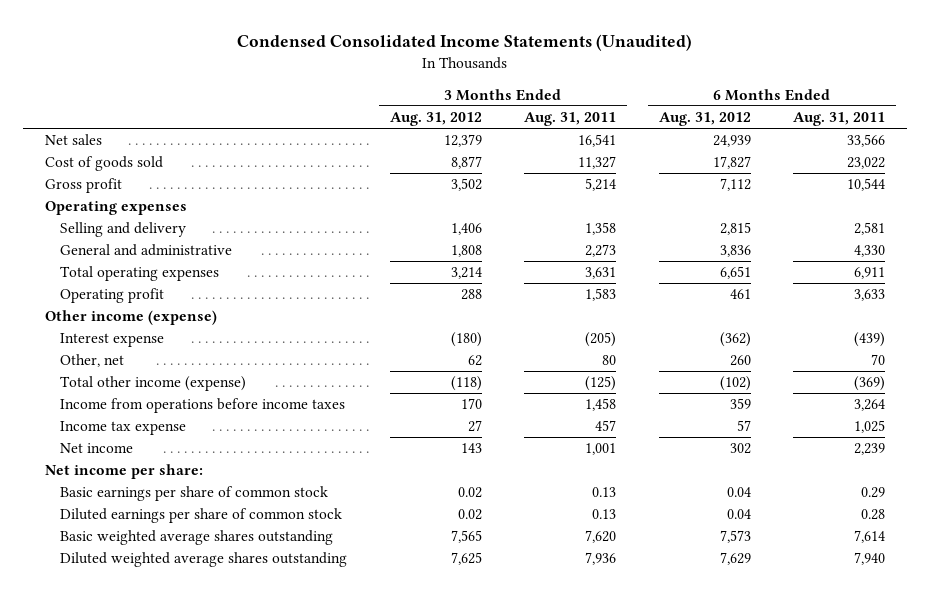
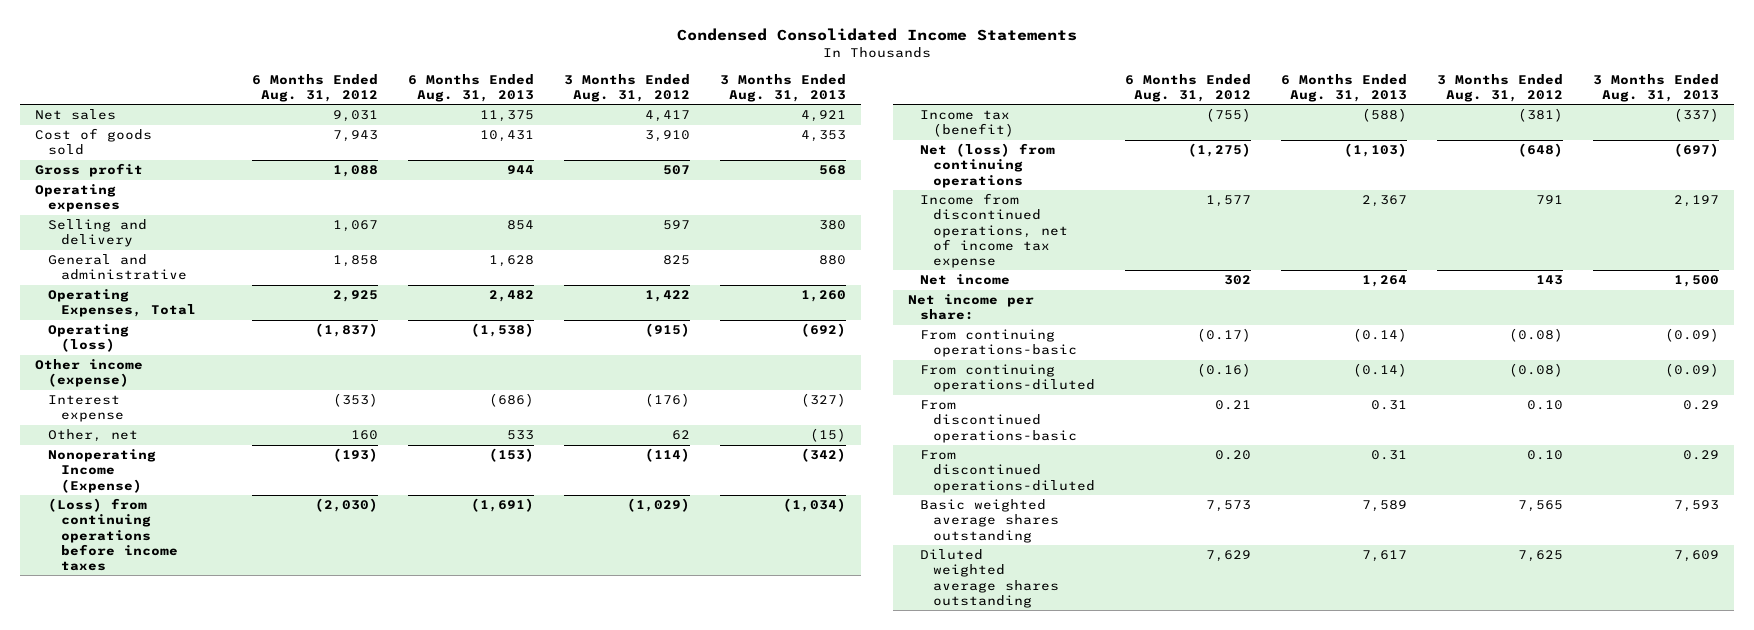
- Condensed Consolidated Income Statements (Unaudited)
+ Condensed Consolidated Income Statements
- | 3 Months Ended Aug. 31, 2012 | 3 Months Ended Aug. 31, 2011 | 6 Months Ended Aug. 31, 2012 | 6 Months Ended Aug. 31, 2011
+ | 6 Months Ended Aug. 31, 2012 | 6 Months Ended Aug. 31, 2013 | 3 Months Ended Aug. 31, 2012 | 3 Months Ended Aug. 31, 2013
- Net sales | 12,379 | 16,541 | 24,939 | 33,566
- Cost of goods sold | 8,877 | 11,327 | 17,827 | 23,022
- Gross profit | 3,502 | 5,214 | 7,112 | 10,544
+ Net sales | 9,031 | 11,375 | 4,417 | 4,921
+ Cost of goods sold | 7,943 | 10,431 | 3,910 | 4,353
+ Gross profit | 1,088 | 944 | 507 | 568
- Selling and delivery | 1,406 | 1,358 | 2,815 | 2,581
- General and administrative | 1,808 | 2,273 | 3,836 | 4,330
- Total operating expenses | 3,214 | 3,631 | 6,651 | 6,911
- Operating profit | 288 | 1,583 | 461 | 3,633
+ Selling and delivery | 1,067 | 854 | 597 | 380
+ General and administrative | 1,858 | 1,628 | 825 | 880
+ Operating Expenses, Total | 2,925 | 2,482 | 1,422 | 1,260
+ Operating (loss) | (1,837) | (1,538) | (915) | (692)
- Interest expense | (180) | (205) | (362) | (439)
- Other, net | 62 | 80 | 260 | 70
- Total other income (expense) | (118) | (125) | (102) | (369)
- Income from operations before income taxes | 170 | 1,458 | 359 | 3,264
- Income tax expense | 27 | 457 | 57 | 1,025
+ Interest expense | (353) | (686) | (176) | (327)
+ Other, net | 160 | 533 | 62 | (15)
+ Nonoperating Income (Expense) | (193) | (153) | (114) | (342)
+ (Loss) from continuing operations before income taxes | (2,030) | (1,691) | (1,029) | (1,034)
+ Income tax (benefit) | (755) | (588) | (381) | (337)
+ Net (loss) from continuing operations | (1,275) | (1,103) | (648) | (697)
+ Income from discontinued operations, net of income tax expense | 1,577 | 2,367 | 791 | 2,197
- Basic earnings per share of common stock | 0.02 | 0.13 | 0.04 | 0.29
- Diluted earnings per share of common stock | 0.02 | 0.13 | 0.04 | 0.28
+ From continuing operations-basic | (0.17) | (0.14) | (0.08) | (0.09)
+ From continuing operations-diluted | (0.16) | (0.14) | (0.08) | (0.09)
+ From discontinued operations-basic | 0.21 | 0.31 | 0.10 | 0.29
+ From discontinued operations-diluted | 0.20 | 0.31 | 0.10 | 0.29

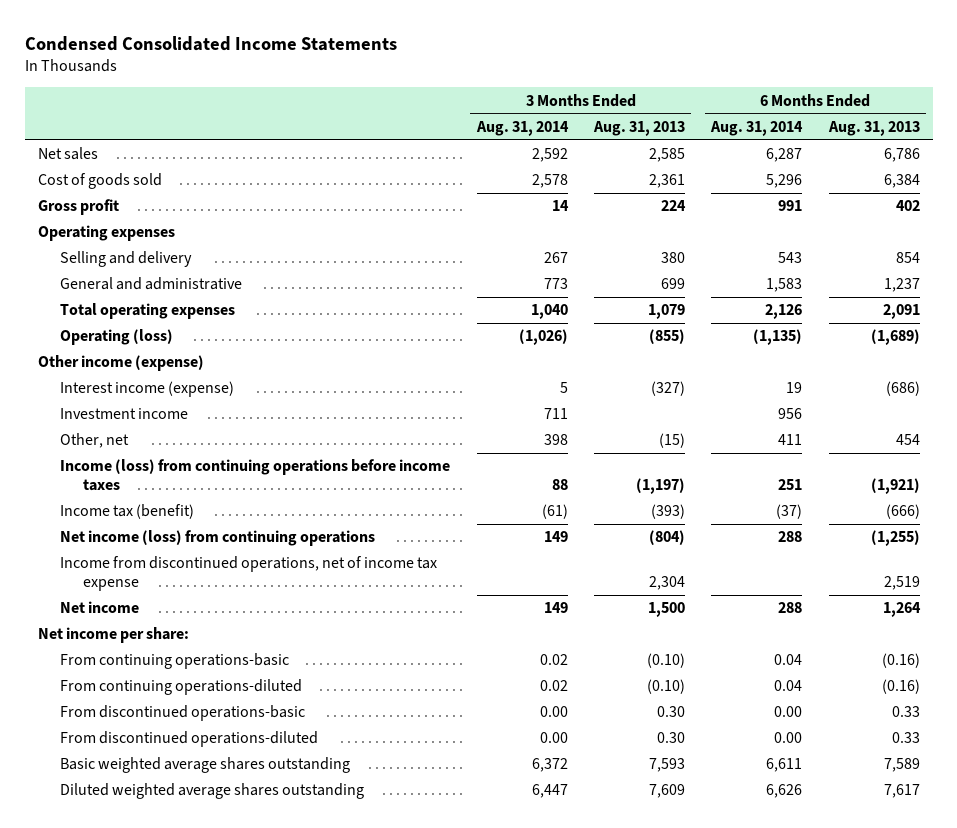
- | 6 Months Ended Aug. 31, 2012 | 6 Months Ended Aug. 31, 2013 | 3 Months Ended Aug. 31, 2012 | 3 Months Ended Aug. 31, 2013
+ | 3 Months Ended Aug. 31, 2014 | 3 Months Ended Aug. 31, 2013 | 6 Months Ended Aug. 31, 2014 | 6 Months Ended Aug. 31, 2013
- Net sales | 9,031 | 11,375 | 4,417 | 4,921
- Cost of goods sold | 7,943 | 10,431 | 3,910 | 4,353
- Gross profit | 1,088 | 944 | 507 | 568
+ Net sales | 2,592 | 2,585 | 6,287 | 6,786
+ Cost of goods sold | 2,578 | 2,361 | 5,296 | 6,384
+ Gross profit | 14 | 224 | 991 | 402
- General and administrative | 1,858 | 1,628 | 825 | 880
- Operating Expenses, Total | 2,925 | 2,482 | 1,422 | 1,260
- Operating (loss) | (1,837) | (1,538) | (915) | (692)
+ General and administrative | 773 | 699 | 1,583 | 1,237
+ Total operating expenses | 1,040 | 1,079 | 2,126 | 2,091
+ Operating (loss) | (1,026) | (855) | (1,135) | (1,689)
- Interest expense | (353) | (686) | (176) | (327)
- Other, net | 160 | 533 | 62 | (15)
- Nonoperating Income (Expense) | (193) | (153) | (114) | (342)
- (Loss) from continuing operations before income taxes | (2,030) | (1,691) | (1,029) | (1,034)
- Income tax (benefit) | (755) | (588) | (381) | (337)
- Net (loss) from continuing operations | (1,275) | (1,103) | (648) | (697)
- Income from discontinued operations, net of income tax expense | 1,577 | 2,367 | 791 | 2,197
+ Interest income (expense) | 5 | (327) | 19 | (686)
+ Investment income | 711 | | 956 |
+ Other, net | 398 | (15) | 411 | 454
+ Income (loss) from continuing operations before income taxes | 88 | (1,197) | 251 | (1,921)
+ Income tax (benefit) | (61) | (393) | (37) | (666)
+ Net income (loss) from continuing operations | 149 | (804) | 288 | (1,255)
+ Income from discontinued operations, net of income tax expense | | 2,304 | | 2,519
- From continuing operations-basic | (0.17) | (0.14) | (0.08) | (0.09)
- From continuing operations-diluted | (0.16) | (0.14) | (0.08) | (0.09)
- From discontinued operations-basic | 0.21 | 0.31 | 0.10 | 0.29
- From discontinued operations-diluted | 0.20 | 0.31 | 0.10 | 0.29
+ From continuing operations-basic | 0.02 | (0.10) | 0.04 | (0.16)
+ From continuing operations-diluted | 0.02 | (0.10) | 0.04 | (0.16)
+ From discontinued operations-basic | 0.00 | 0.30 | 0.00 | 0.33
+ From discontinued operations-diluted | 0.00 | 0.30 | 0.00 | 0.33

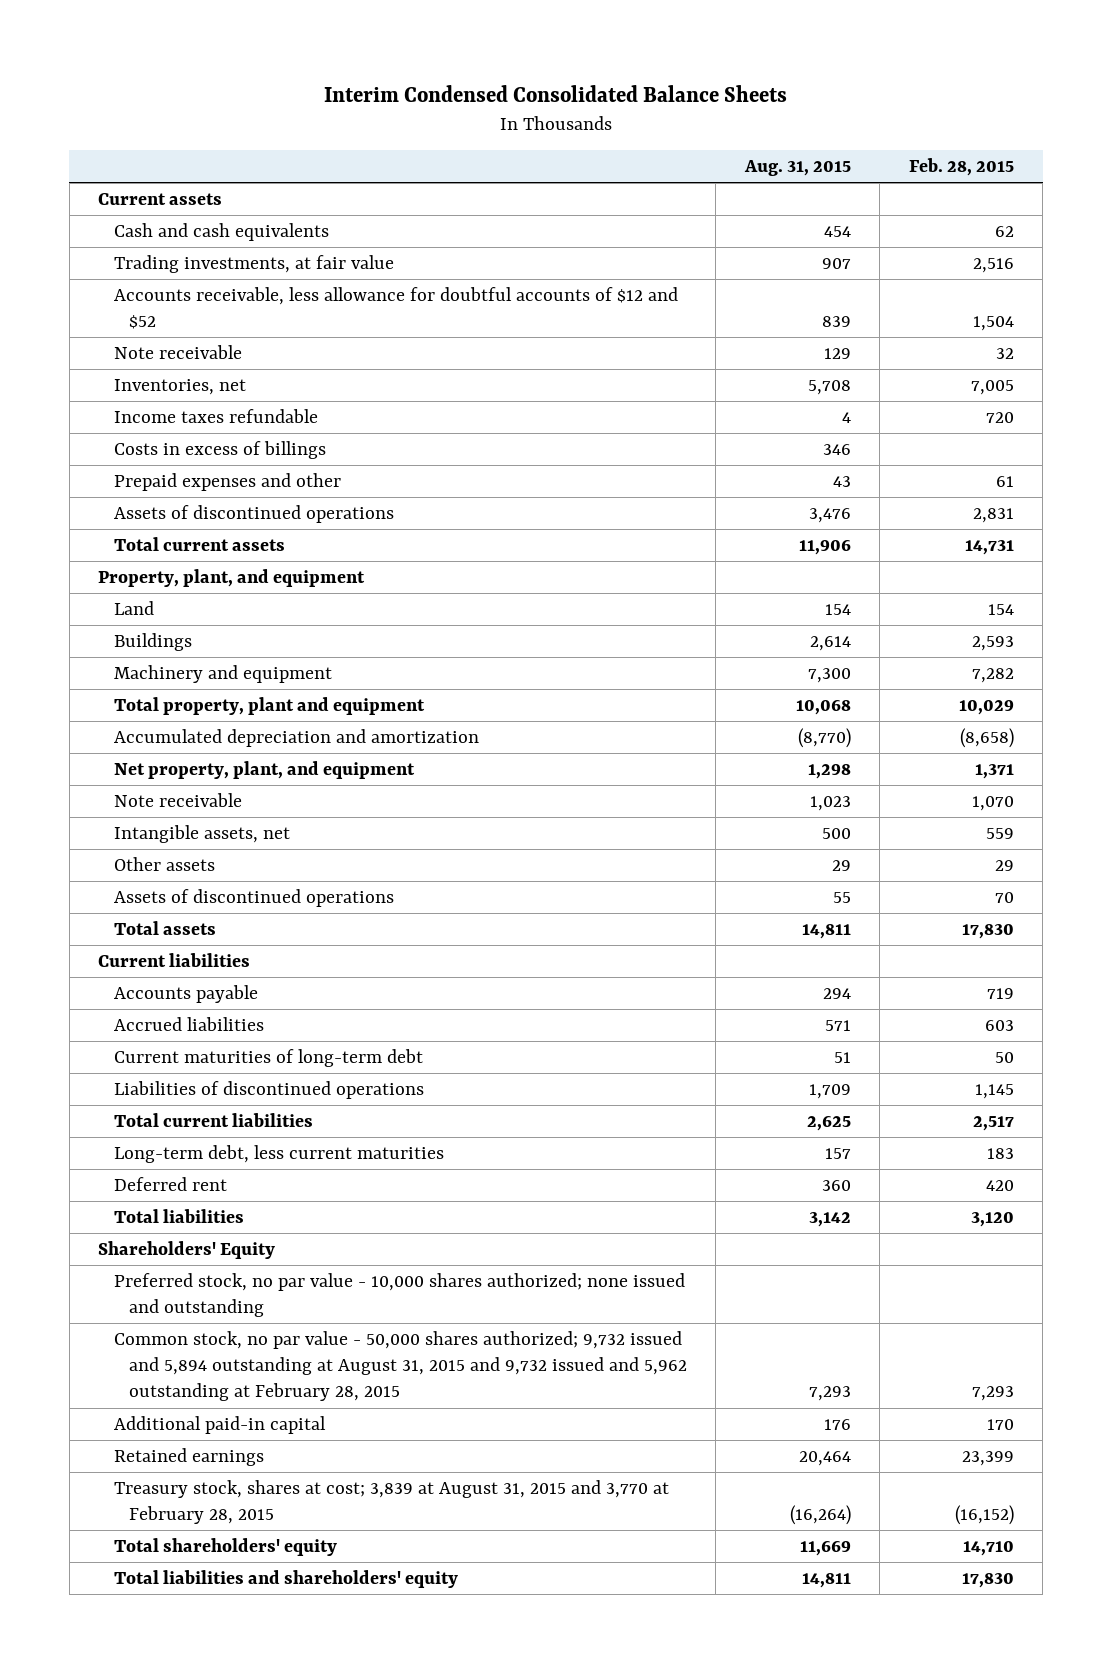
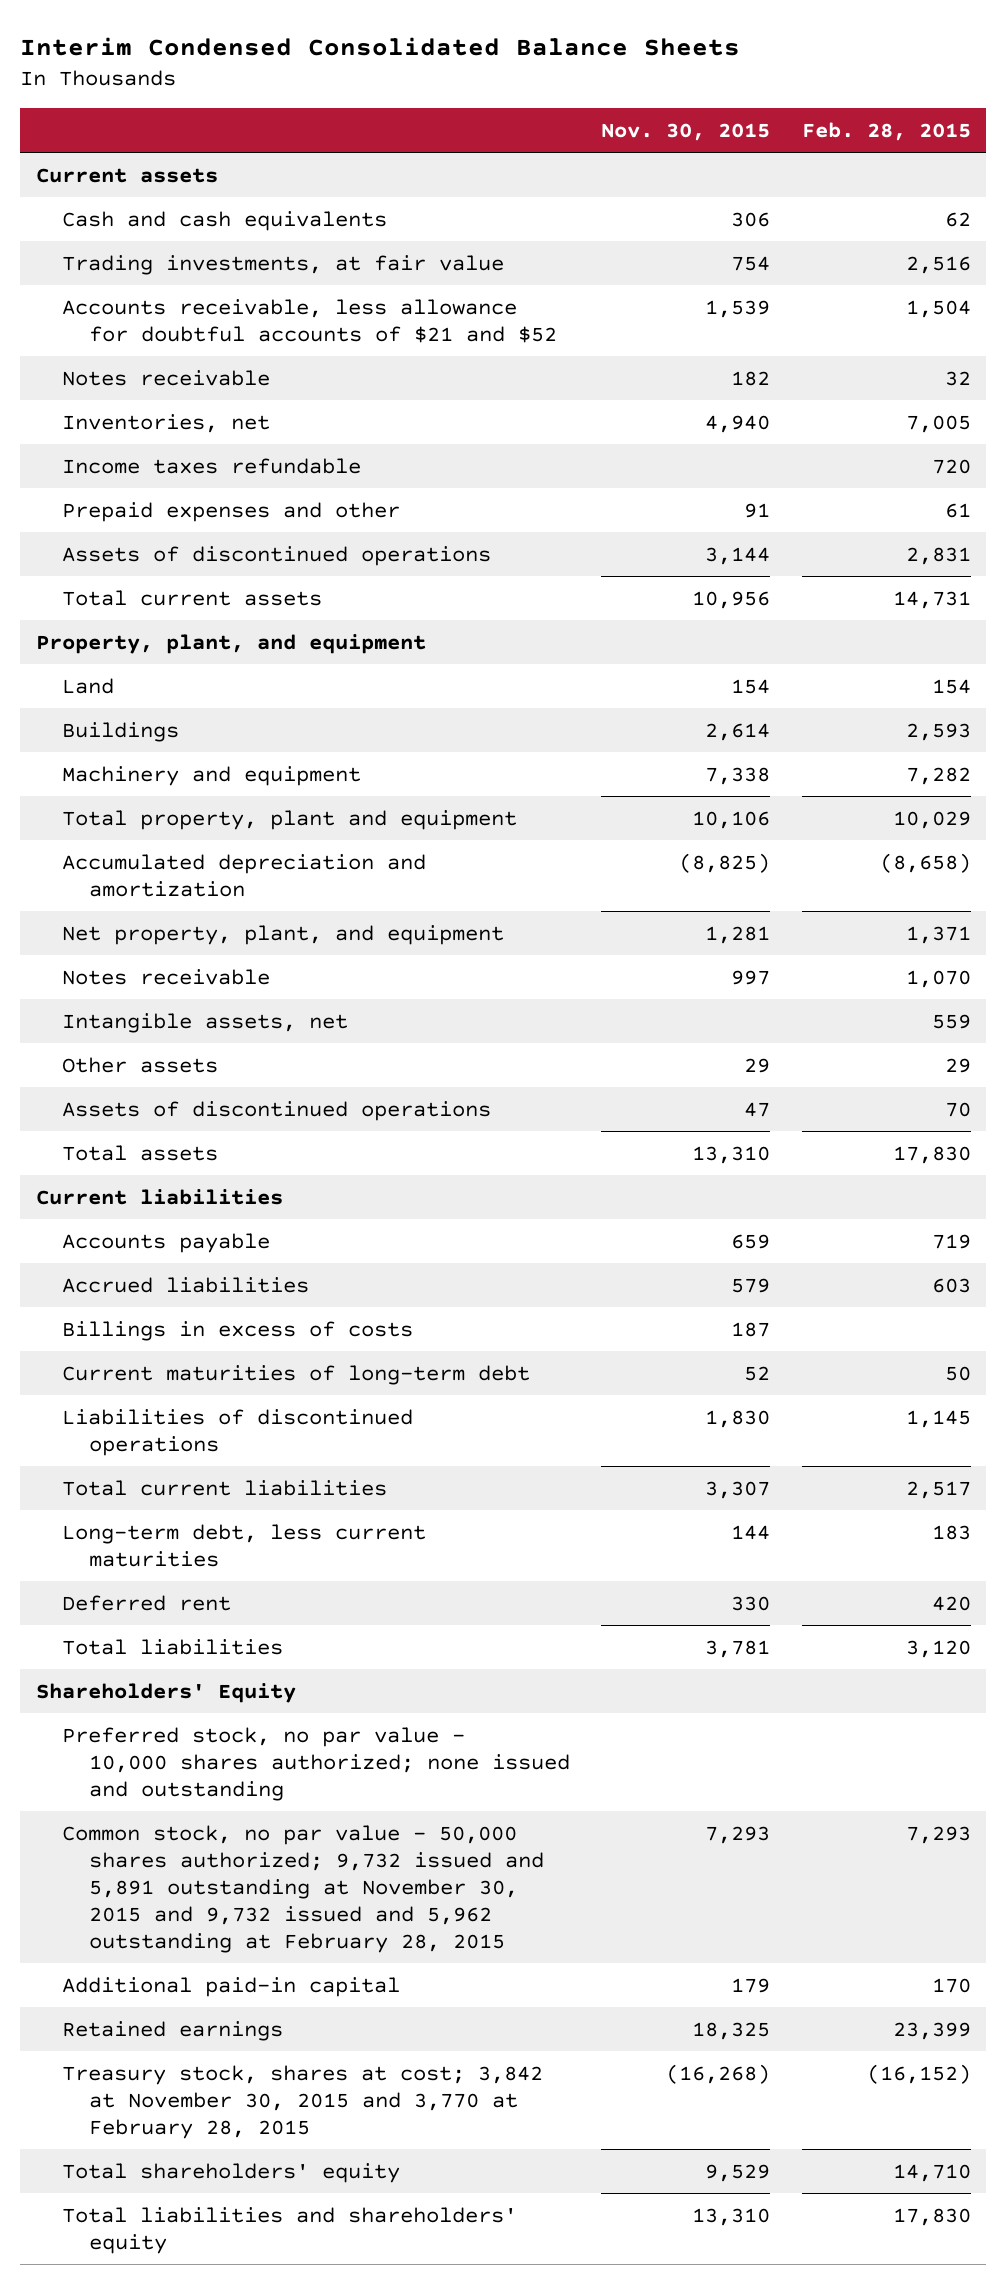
- | Aug. 31, 2015 | Feb. 28, 2015
+ | Nov. 30, 2015 | Feb. 28, 2015
- Accounts receivable, less allowance for doubtful accounts of $12 and $52 | 839 | 1,504
- Note receivable | 129 | 32
+ Accounts receivable, less allowance for doubtful accounts of $21 and $52 | 1,539 | 1,504
+ Notes receivable | 182 | 32
- Costs in excess of billings | 346 |
- Note receivable | 1,023 | 1,070
+ Notes receivable | 997 | 1,070
+ Billings in excess of costs | 187 |
- Common stock, no par value - 50,000 shares authorized; 9,732 issued and 5,894 outstanding at August 31, 2015 and 9,732 issued and 5,962 outstanding at February 28, 2015 | 7,293 | 7,293
+ Common stock, no par value - 50,000 shares authorized; 9,732 issued and 5,891 outstanding at November 30, 2015 and 9,732 issued and 5,962 outstanding at February 28, 2015 | 7,293 | 7,293
- Treasury stock, shares at cost; 3,839 at August 31, 2015 and 3,770 at February 28, 2015 | (16,264) | (16,152)
+ Treasury stock, shares at cost; 3,842 at November 30, 2015 and 3,770 at February 28, 2015 | (16,268) | (16,152)

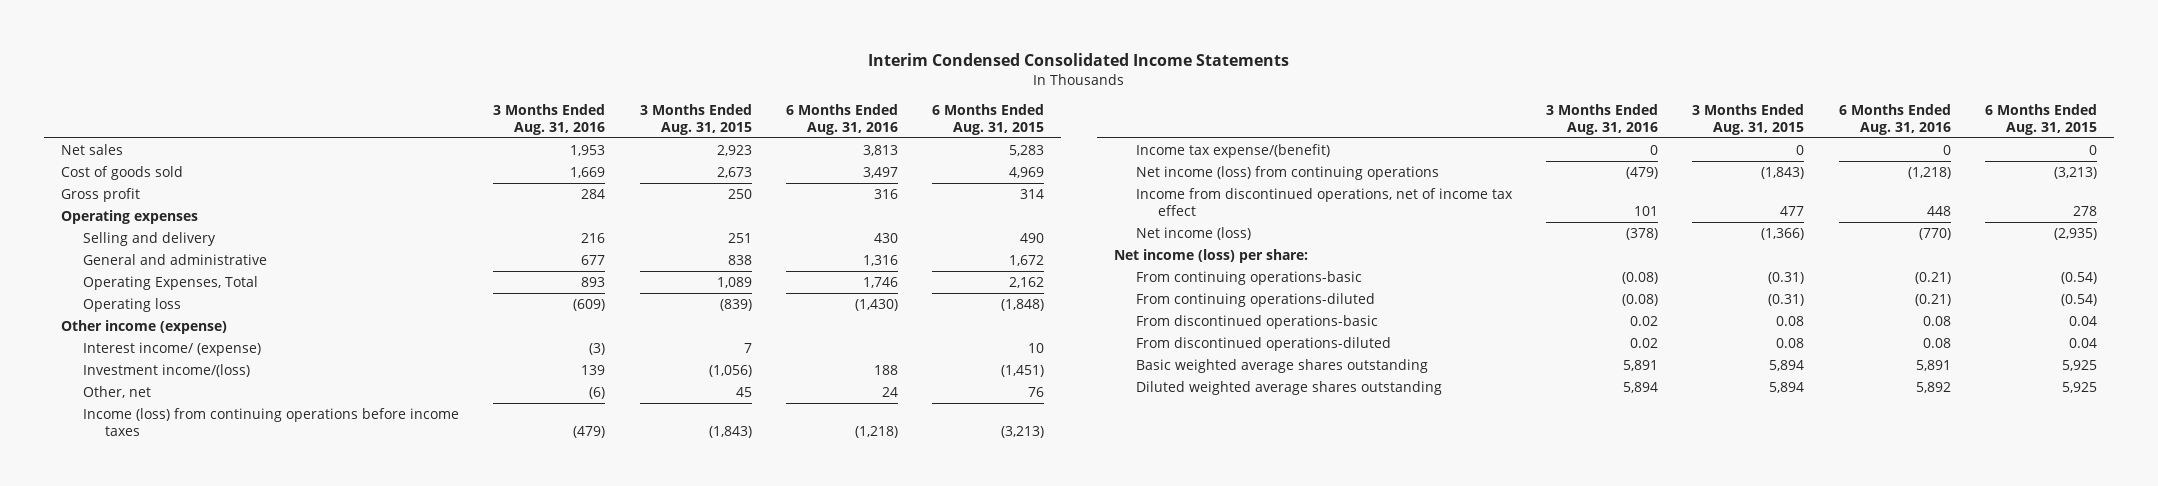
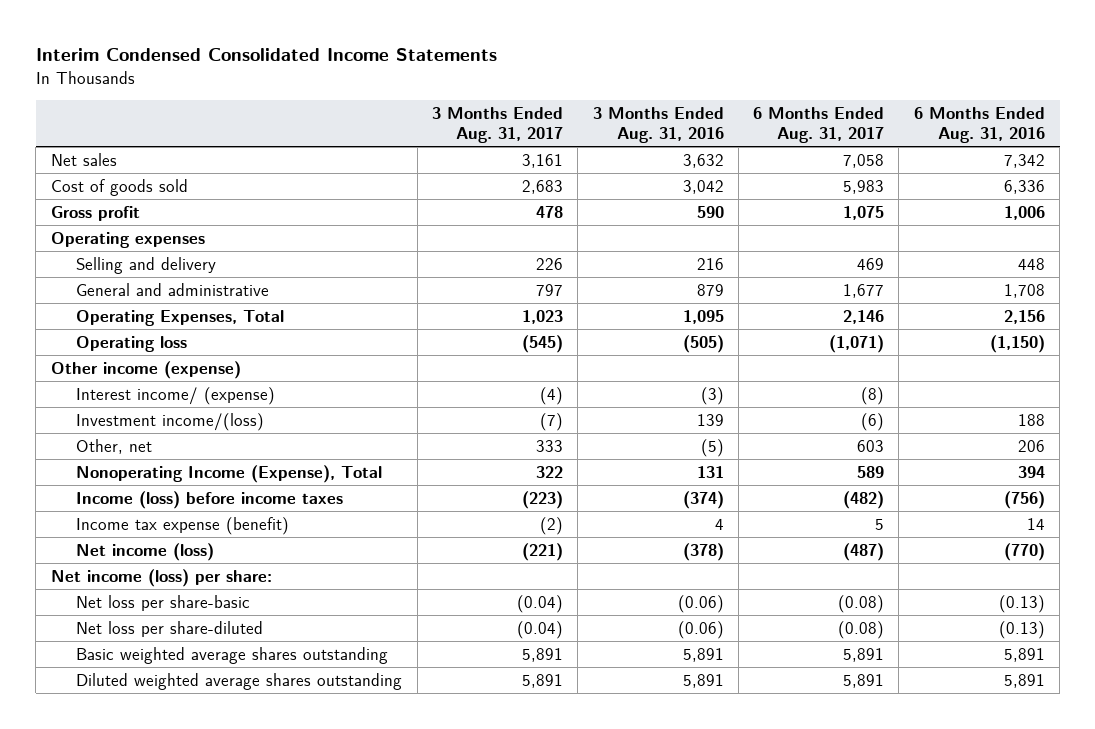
- | 3 Months Ended Aug. 31, 2016 | 3 Months Ended Aug. 31, 2015 | 6 Months Ended Aug. 31, 2016 | 6 Months Ended Aug. 31, 2015
+ | 3 Months Ended Aug. 31, 2017 | 3 Months Ended Aug. 31, 2016 | 6 Months Ended Aug. 31, 2017 | 6 Months Ended Aug. 31, 2016
- Net sales | 1,953 | 2,923 | 3,813 | 5,283
- Cost of goods sold | 1,669 | 2,673 | 3,497 | 4,969
- Gross profit | 284 | 250 | 316 | 314
+ Net sales | 3,161 | 3,632 | 7,058 | 7,342
+ Cost of goods sold | 2,683 | 3,042 | 5,983 | 6,336
+ Gross profit | 478 | 590 | 1,075 | 1,006
- Selling and delivery | 216 | 251 | 430 | 490
- General and administrative | 677 | 838 | 1,316 | 1,672
- Operating Expenses, Total | 893 | 1,089 | 1,746 | 2,162
- Operating loss | (609) | (839) | (1,430) | (1,848)
+ Selling and delivery | 226 | 216 | 469 | 448
+ General and administrative | 797 | 879 | 1,677 | 1,708
+ Operating Expenses, Total | 1,023 | 1,095 | 2,146 | 2,156
+ Operating loss | (545) | (505) | (1,071) | (1,150)
- Other, net | (6) | 45 | 24 | 76
- Income (loss) from continuing operations before income taxes | (479) | (1,843) | (1,218) | (3,213)
- Income tax expense/(benefit) | 0 | 0 | 0 | 0
- Net income (loss) from continuing operations | (479) | (1,843) | (1,218) | (3,213)
- Income from discontinued operations, net of income tax effect | 101 | 477 | 448 | 278
+ Other, net | 333 | (5) | 603 | 206
+ Nonoperating Income (Expense), Total | 322 | 131 | 589 | 394
+ Income (loss) before income taxes | (223) | (374) | (482) | (756)
+ Income tax expense (benefit) | (2) | 4 | 5 | 14
- From continuing operations-basic | (0.08) | (0.31) | (0.21) | (0.54)
- From continuing operations-diluted | (0.08) | (0.31) | (0.21) | (0.54)
- From discontinued operations-basic | 0.02 | 0.08 | 0.08 | 0.04
- From discontinued operations-diluted | 0.02 | 0.08 | 0.08 | 0.04
+ Net loss per share-basic | (0.04) | (0.06) | (0.08) | (0.13)
+ Net loss per share-diluted | (0.04) | (0.06) | (0.08) | (0.13)
- Diluted weighted average shares outstanding | 5,894 | 5,894 | 5,892 | 5,925
+ Diluted weighted average shares outstanding | 5,891 | 5,891 | 5,891 | 5,891

